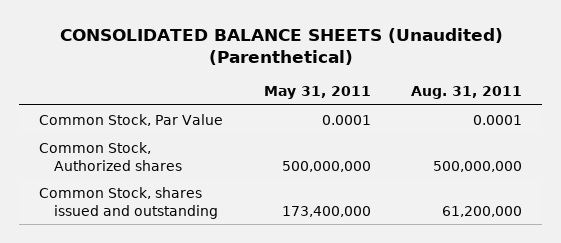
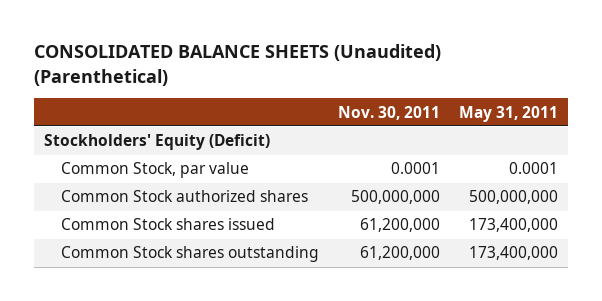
- | May 31, 2011 | Aug. 31, 2011
+ | Nov. 30, 2011 | May 31, 2011
- Common Stock, Par Value | 0.0001 | 0.0001
- Common Stock, Authorized shares | 500,000,000 | 500,000,000
- Common Stock, shares issued and outstanding | 173,400,000 | 61,200,000
+ Stockholders' Equity (Deficit)
+ Common Stock, par value | 0.0001 | 0.0001
+ Common Stock authorized shares | 500,000,000 | 500,000,000
+ Common Stock shares issued | 61,200,000 | 173,400,000
+ Common Stock shares outstanding | 61,200,000 | 173,400,000

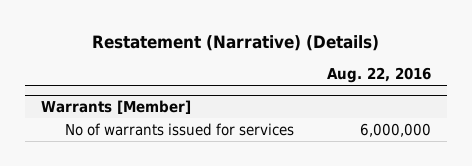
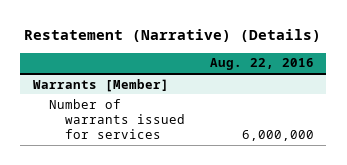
@ Warrants [Member]
- No of warrants issued for services | 6,000,000
+ Number of warrants issued for services | 6,000,000

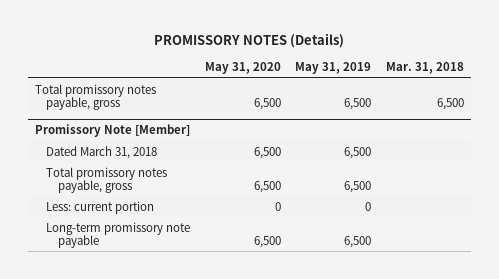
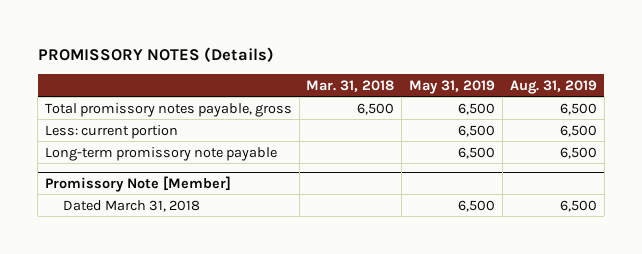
- | May 31, 2020 | May 31, 2019 | Mar. 31, 2018
+ | Mar. 31, 2018 | May 31, 2019 | Aug. 31, 2019
+ Less: current portion | | 6,500 | 6,500
+ Long-term promissory note payable | | 6,500 | 6,500
@ Promissory Note [Member]
- Total promissory notes payable, gross | 6,500 | 6,500 |
- Less: current portion | 0 | 0 |
- Long-term promissory note payable | 6,500 | 6,500 |

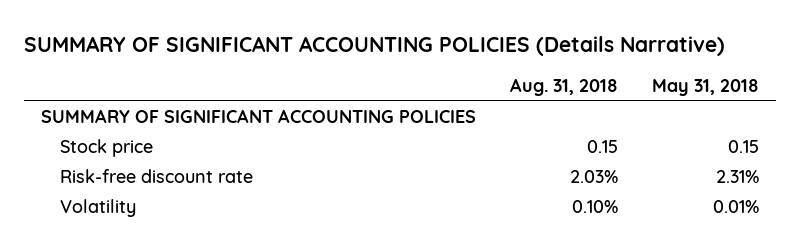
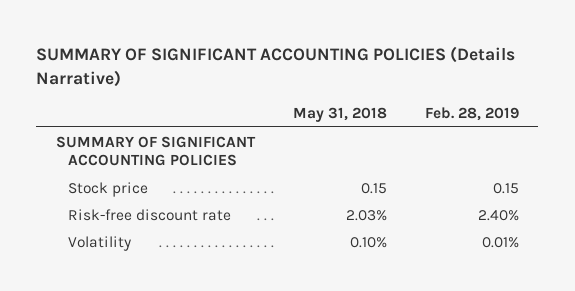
- | Aug. 31, 2018 | May 31, 2018
+ | May 31, 2018 | Feb. 28, 2019
- Risk-free discount rate | 2.03% | 2.31%
- Volatility | 0.10% | 0.01%
+ Risk-free discount rate | 2.03% | 2.40%
+ Volatility | 0.10% | 0.01%

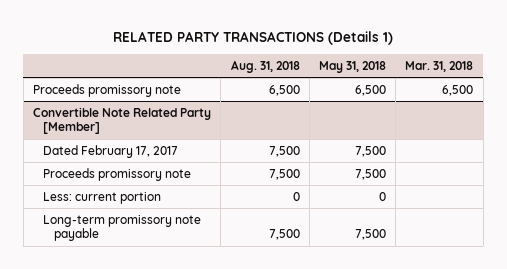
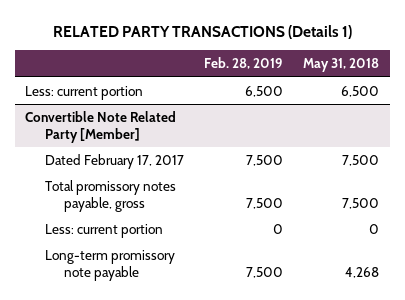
- | Aug. 31, 2018 | May 31, 2018 | Mar. 31, 2018
+ | Feb. 28, 2019 | May 31, 2018
- Proceeds promissory note | 6,500 | 6,500 | 6,500
+ Less: current portion | 6,500 | 6,500
@ Convertible Note Related Party [Member]
- Proceeds promissory note | 7,500 | 7,500 |
+ Total promissory notes payable, gross | 7,500 | 7,500
- Long-term promissory note payable | 7,500 | 7,500 |
+ Long-term promissory note payable | 7,500 | 4,268

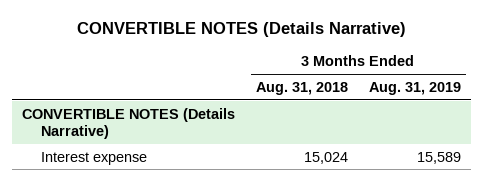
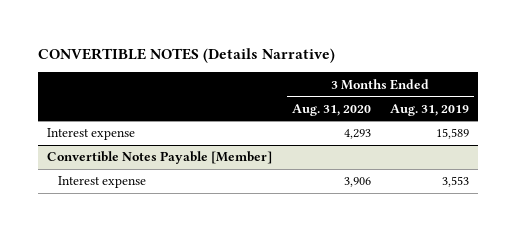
- | 3 Months Ended Aug. 31, 2018 | 3 Months Ended Aug. 31, 2019
+ | 3 Months Ended Aug. 31, 2020 | 3 Months Ended Aug. 31, 2019
- CONVERTIBLE NOTES (Details Narrative)
+ Convertible Notes Payable [Member]
+ Interest expense | 3,906 | 3,553

